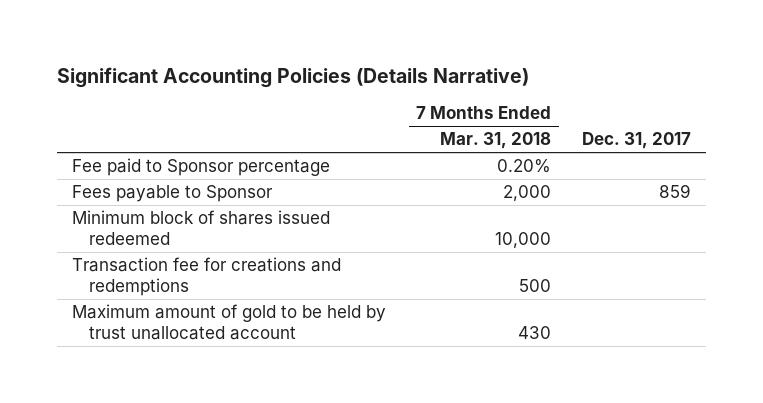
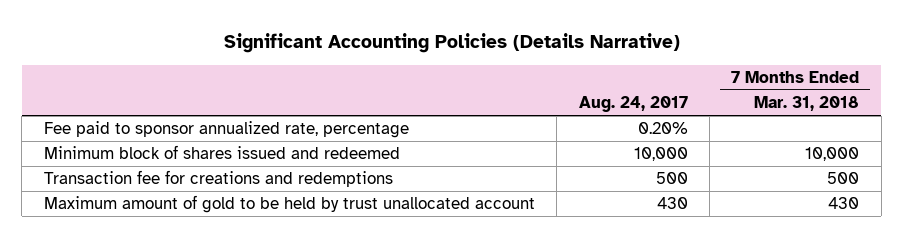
- | 7 Months Ended Mar. 31, 2018 | Dec. 31, 2017
+ | Aug. 24, 2017 | 7 Months Ended Mar. 31, 2018
- Fee paid to Sponsor percentage | 0.20% |
- Fees payable to Sponsor | 2,000 | 859
- Minimum block of shares issued redeemed | 10,000 |
+ Fee paid to sponsor annualized rate, percentage | 0.20% |
+ Minimum block of shares issued and redeemed | 10,000 | 10,000

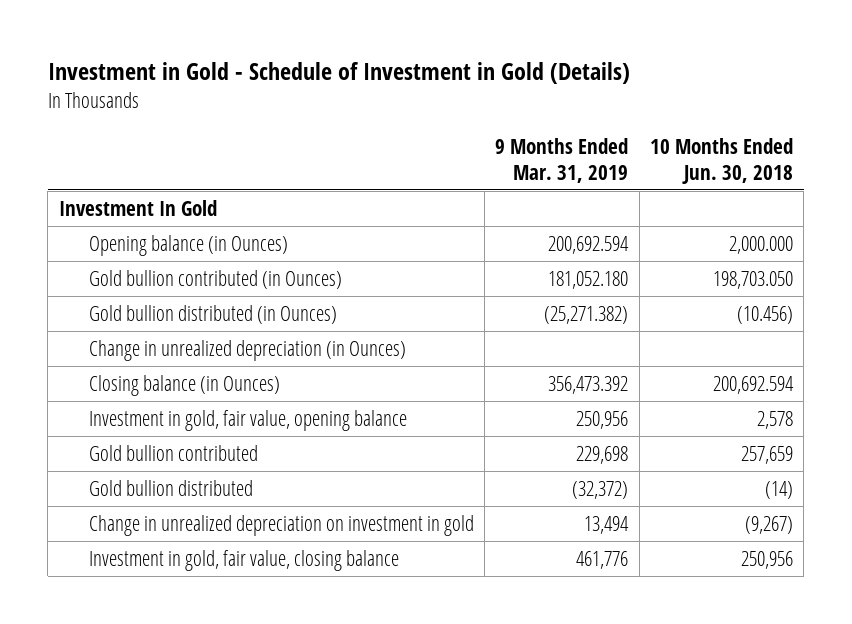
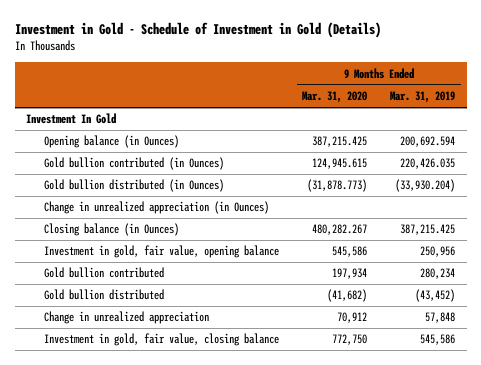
- | 9 Months Ended Mar. 31, 2019 | 10 Months Ended Jun. 30, 2018
+ | 9 Months Ended Mar. 31, 2020 | 9 Months Ended Mar. 31, 2019
- Gold bullion contributed (in Ounces) | 181,052.180 | 198,703.050
- Gold bullion distributed (in Ounces) | (25,271.382) | (10.456)
- Change in unrealized depreciation (in Ounces)
- Closing balance (in Ounces) | 356,473.392 | 200,692.594
+ Gold bullion contributed (in Ounces) | 124,945.615 | 220,426.035
+ Gold bullion distributed (in Ounces) | (31,878.773) | (33,930.204)
+ Change in unrealized appreciation (in Ounces)
+ Closing balance (in Ounces) | 480,282.267 | 387,215.425
- Gold bullion contributed | 229,698 | 257,659
- Gold bullion distributed | (32,372) | (14)
- Change in unrealized depreciation on investment in gold | 13,494 | (9,267)
- Investment in gold, fair value, closing balance | 461,776 | 250,956
+ Gold bullion contributed | 197,934 | 280,234
+ Gold bullion distributed | (41,682) | (43,452)
+ Change in unrealized appreciation | 70,912 | 57,848
+ Investment in gold, fair value, closing balance | 772,750 | 545,586

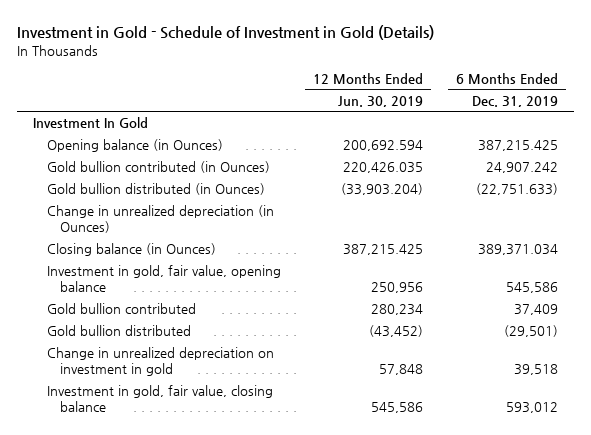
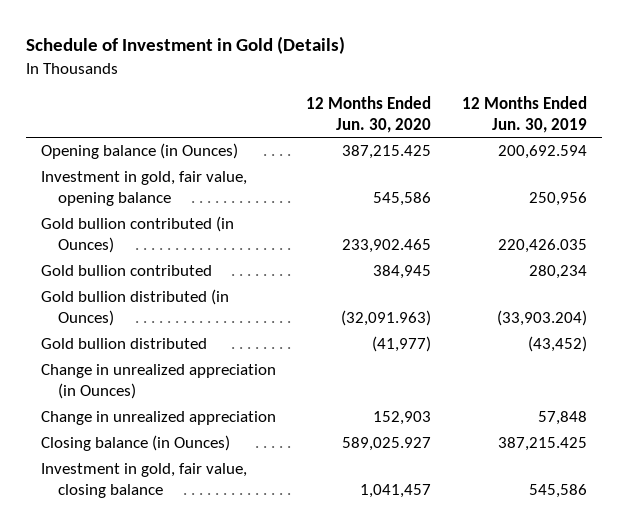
- Investment in Gold - Schedule of Investment in Gold (Details)
+ Schedule of Investment in Gold (Details)
- | 12 Months Ended Jun. 30, 2019 | 6 Months Ended Dec. 31, 2019
+ | 12 Months Ended Jun. 30, 2020 | 12 Months Ended Jun. 30, 2019
- Investment In Gold
- Change in unrealized depreciation (in Ounces)
moved down: Gold bullion contributed (in Ounces) | 233,902.465 | 220,426.035
moved down: Gold bullion distributed (in Ounces) | (32,091.963) | (33,903.204)
- Change in unrealized depreciation on investment in gold | 57,848 | 39,518
+ Change in unrealized appreciation (in Ounces)
+ Change in unrealized appreciation | 152,903 | 57,848
moved down: Closing balance (in Ounces) | 589,025.927 | 387,215.425

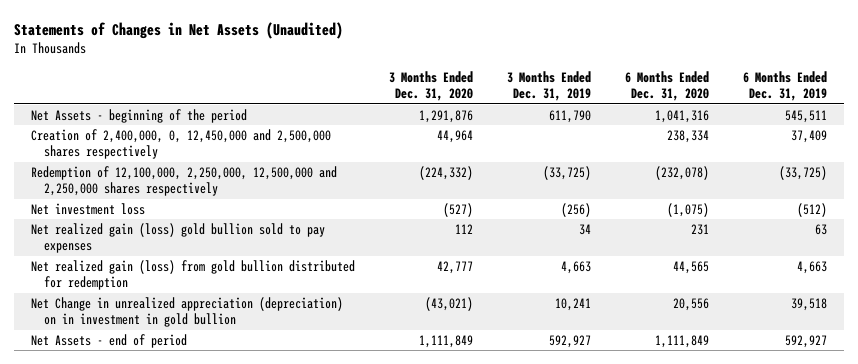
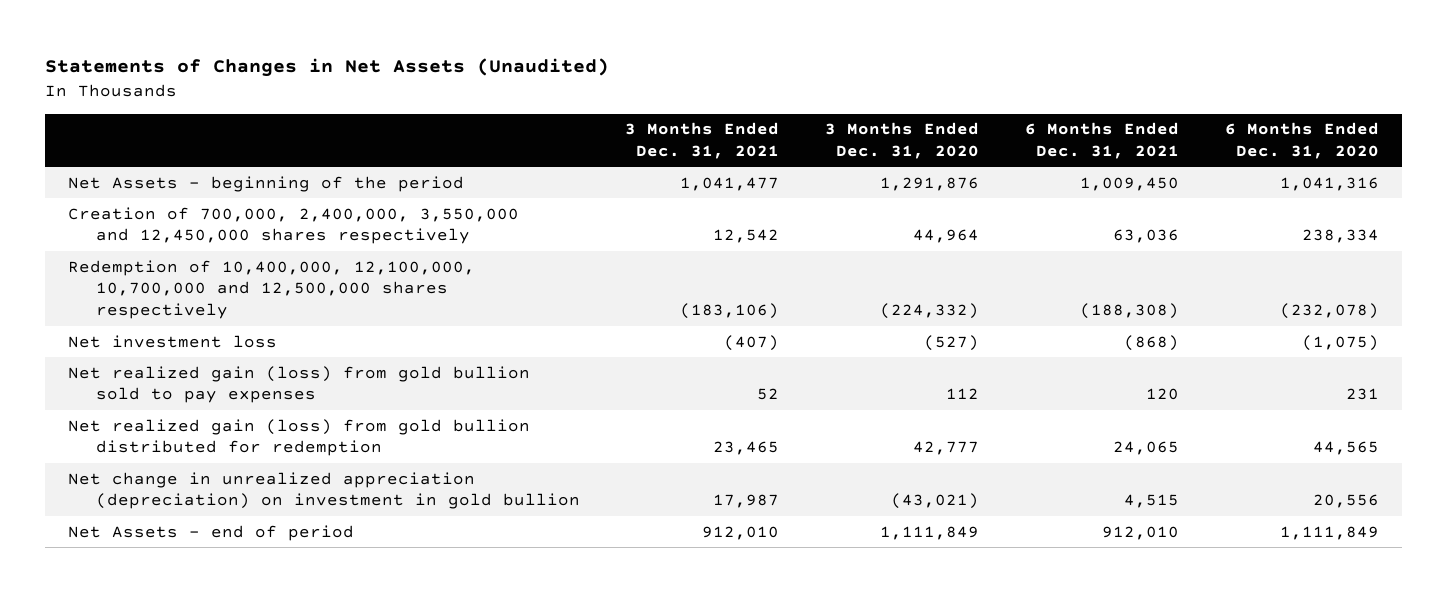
- | 3 Months Ended Dec. 31, 2020 | 3 Months Ended Dec. 31, 2019 | 6 Months Ended Dec. 31, 2020 | 6 Months Ended Dec. 31, 2019
+ | 3 Months Ended Dec. 31, 2021 | 3 Months Ended Dec. 31, 2020 | 6 Months Ended Dec. 31, 2021 | 6 Months Ended Dec. 31, 2020
- Creation of 2,400,000, 0, 12,450,000 and 2,500,000 shares respectively | 44,964 | | 238,334 | 37,409
- Redemption of 12,100,000, 2,250,000, 12,500,000 and 2,250,000 shares respectively | (224,332) | (33,725) | (232,078) | (33,725)
+ Creation of 700,000, 2,400,000, 3,550,000 and 12,450,000 shares respectively | 12,542 | 44,964 | 63,036 | 238,334
+ Redemption of 10,400,000, 12,100,000, 10,700,000 and 12,500,000 shares respectively | (183,106) | (224,332) | (188,308) | (232,078)
- Net realized gain (loss) gold bullion sold to pay expenses | 112 | 34 | 231 | 63
+ Net realized gain (loss) from gold bullion sold to pay expenses | 52 | 112 | 120 | 231
- Net Change in unrealized appreciation (depreciation) on in investment in gold bullion | (43,021) | 10,241 | 20,556 | 39,518
+ Net change in unrealized appreciation (depreciation) on investment in gold bullion | 17,987 | (43,021) | 4,515 | 20,556

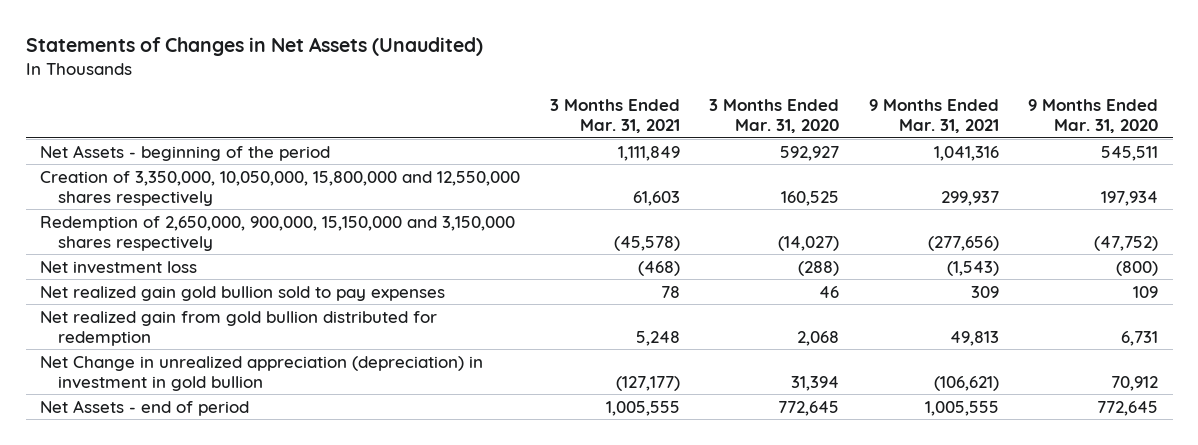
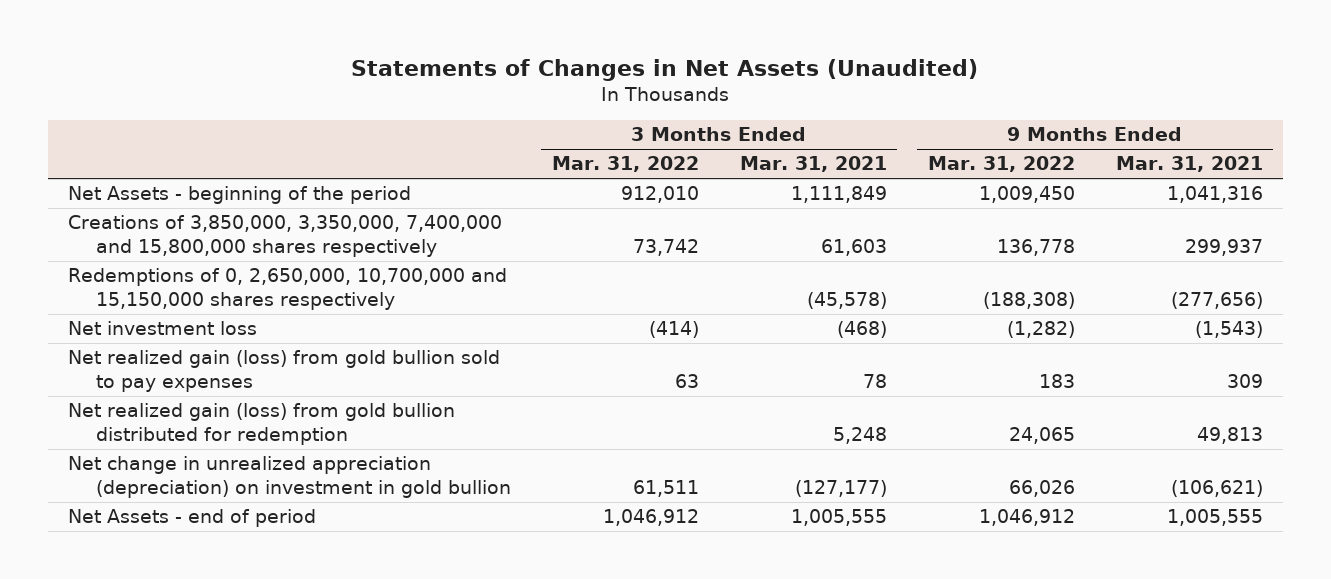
- | 3 Months Ended Mar. 31, 2021 | 3 Months Ended Mar. 31, 2020 | 9 Months Ended Mar. 31, 2021 | 9 Months Ended Mar. 31, 2020
+ | 3 Months Ended Mar. 31, 2022 | 3 Months Ended Mar. 31, 2021 | 9 Months Ended Mar. 31, 2022 | 9 Months Ended Mar. 31, 2021
- Creation of 3,350,000, 10,050,000, 15,800,000 and 12,550,000 shares respectively | 61,603 | 160,525 | 299,937 | 197,934
- Redemption of 2,650,000, 900,000, 15,150,000 and 3,150,000 shares respectively | (45,578) | (14,027) | (277,656) | (47,752)
+ Creations of 3,850,000, 3,350,000, 7,400,000 and 15,800,000 shares respectively | 73,742 | 61,603 | 136,778 | 299,937
+ Redemptions of 0, 2,650,000, 10,700,000 and 15,150,000 shares respectively | | (45,578) | (188,308) | (277,656)
- Net realized gain gold bullion sold to pay expenses | 78 | 46 | 309 | 109
- Net realized gain from gold bullion distributed for redemption | 5,248 | 2,068 | 49,813 | 6,731
- Net Change in unrealized appreciation (depreciation) in investment in gold bullion | (127,177) | 31,394 | (106,621) | 70,912
+ Net realized gain (loss) from gold bullion sold to pay expenses | 63 | 78 | 183 | 309
+ Net realized gain (loss) from gold bullion distributed for redemption | | 5,248 | 24,065 | 49,813
+ Net change in unrealized appreciation (depreciation) on investment in gold bullion | 61,511 | (127,177) | 66,026 | (106,621)

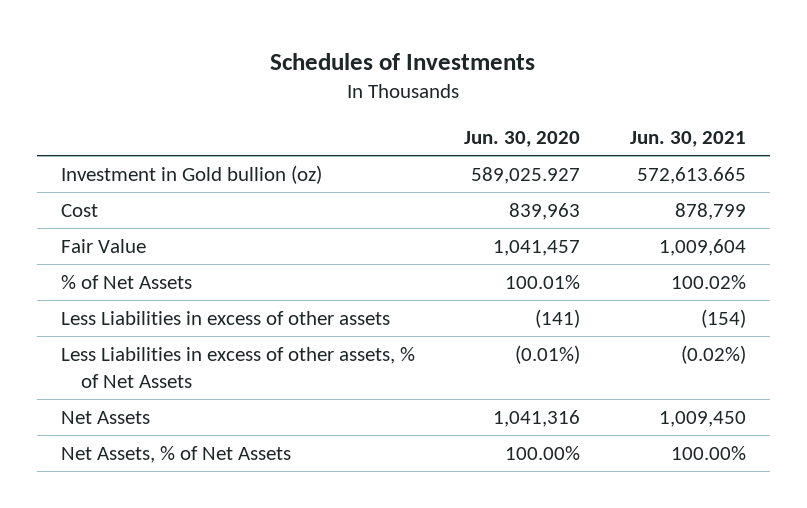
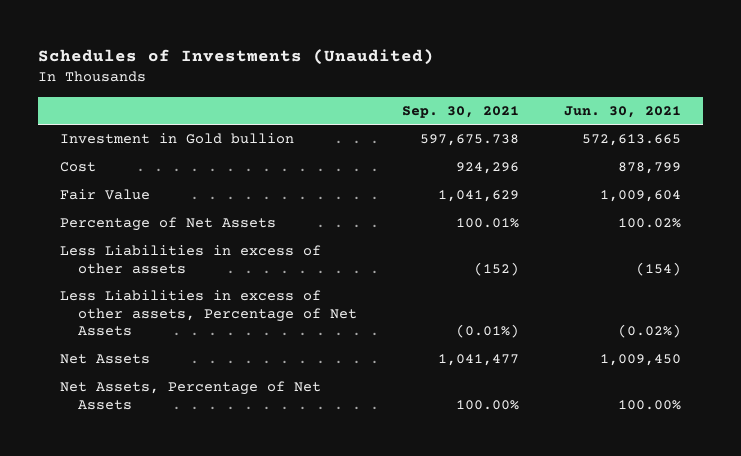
- Schedules of Investments
+ Schedules of Investments (Unaudited)
- | Jun. 30, 2020 | Jun. 30, 2021
+ | Sep. 30, 2021 | Jun. 30, 2021
- Investment in Gold bullion (oz) | 589,025.927 | 572,613.665
+ Investment in Gold bullion | 597,675.738 | 572,613.665
- % of Net Assets | 100.01% | 100.02%
+ Percentage of Net Assets | 100.01% | 100.02%
- Less Liabilities in excess of other assets, % of Net Assets | (0.01%) | (0.02%)
+ Less Liabilities in excess of other assets, Percentage of Net Assets | (0.01%) | (0.02%)
- Net Assets, % of Net Assets | 100.00% | 100.00%
+ Net Assets, Percentage of Net Assets | 100.00% | 100.00%

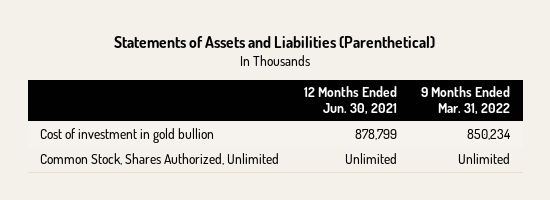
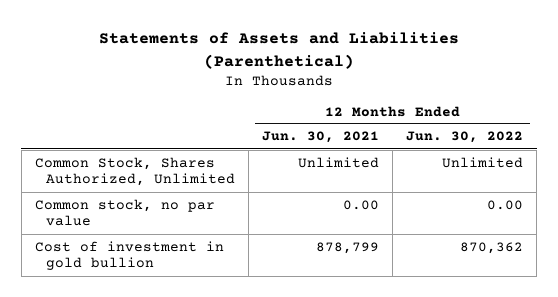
- | 12 Months Ended Jun. 30, 2021 | 9 Months Ended Mar. 31, 2022
+ | 12 Months Ended Jun. 30, 2021 | 12 Months Ended Jun. 30, 2022
+ Common stock, no par value | 0.00 | 0.00
moved down: Cost of investment in gold bullion | 878,799 | 870,362

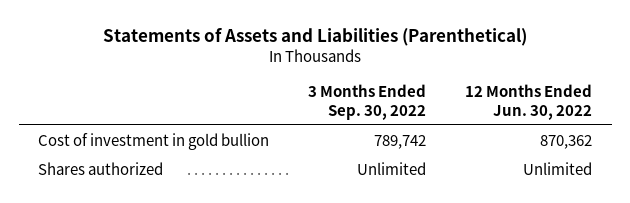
- | 12 Months Ended Jun. 30, 2021 | 12 Months Ended Jun. 30, 2022
+ | 3 Months Ended Sep. 30, 2022 | 12 Months Ended Jun. 30, 2022
- Common Stock, Shares Authorized, Unlimited | Unlimited | Unlimited
- Common stock, no par value | 0.00 | 0.00
+ Shares authorized | Unlimited | Unlimited

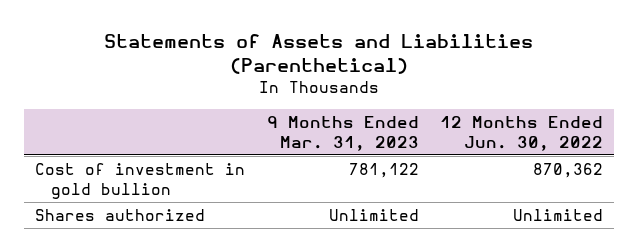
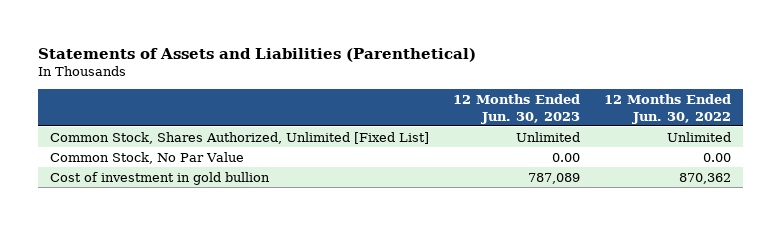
- | 9 Months Ended Mar. 31, 2023 | 12 Months Ended Jun. 30, 2022
+ | 12 Months Ended Jun. 30, 2023 | 12 Months Ended Jun. 30, 2022
+ Common Stock, Shares Authorized, Unlimited [Fixed List] | Unlimited | Unlimited
+ Common Stock, No Par Value | 0.00 | 0.00
- Shares authorized | Unlimited | Unlimited

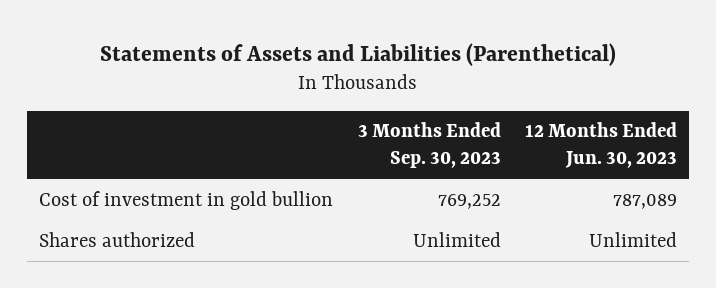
- | 12 Months Ended Jun. 30, 2023 | 12 Months Ended Jun. 30, 2022
+ | 3 Months Ended Sep. 30, 2023 | 12 Months Ended Jun. 30, 2023
- Common Stock, Shares Authorized, Unlimited [Fixed List] | Unlimited | Unlimited
- Common Stock, No Par Value | 0.00 | 0.00
+ Shares authorized | Unlimited | Unlimited

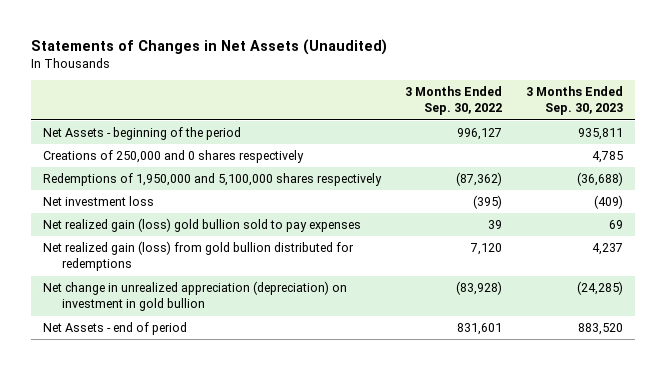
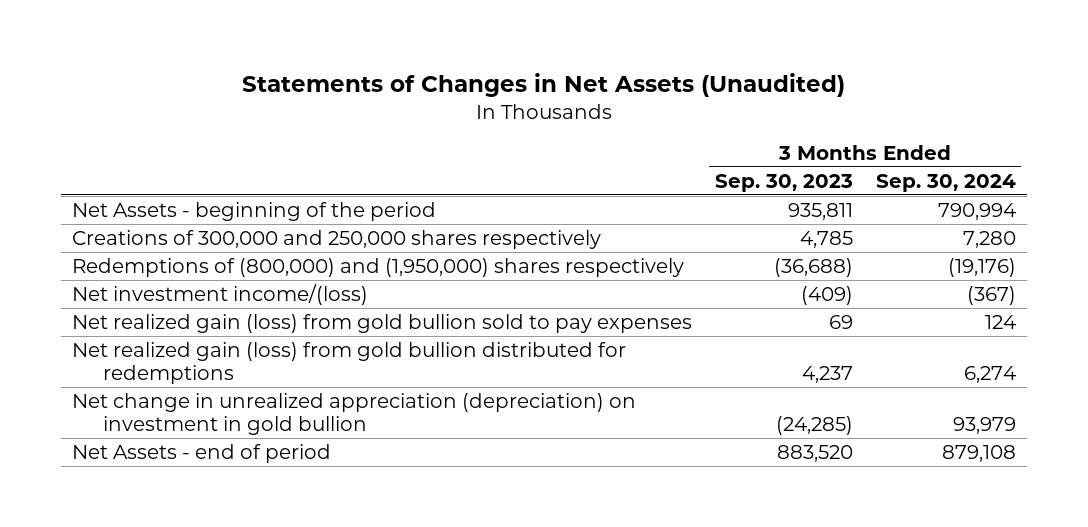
- | 3 Months Ended Sep. 30, 2022 | 3 Months Ended Sep. 30, 2023
+ | 3 Months Ended Sep. 30, 2023 | 3 Months Ended Sep. 30, 2024
- Creations of 250,000 and 0 shares respectively | | 4,785
- Redemptions of 1,950,000 and 5,100,000 shares respectively | (87,362) | (36,688)
- Net investment loss | (395) | (409)
- Net realized gain (loss) gold bullion sold to pay expenses | 39 | 69
+ Creations of 300,000 and 250,000 shares respectively | 4,785 | 7,280
+ Redemptions of (800,000) and (1,950,000) shares respectively | (36,688) | (19,176)
+ Net investment income/(loss) | (409) | (367)
+ Net realized gain (loss) from gold bullion sold to pay expenses | 69 | 124

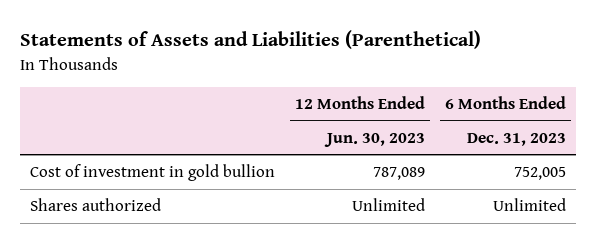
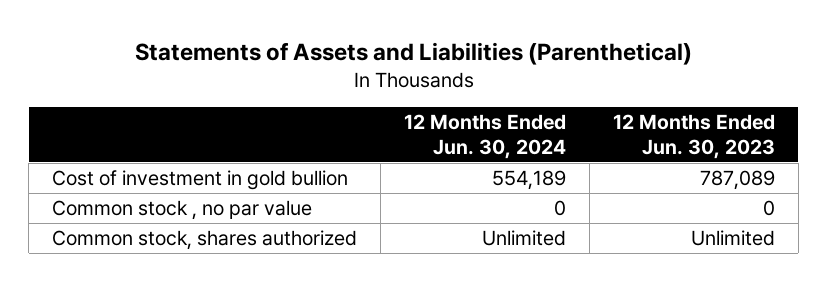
- | 12 Months Ended Jun. 30, 2023 | 6 Months Ended Dec. 31, 2023
+ | 12 Months Ended Jun. 30, 2024 | 12 Months Ended Jun. 30, 2023
- Shares authorized | Unlimited | Unlimited
+ Common stock , no par value | 0 | 0
+ Common stock, shares authorized | Unlimited | Unlimited

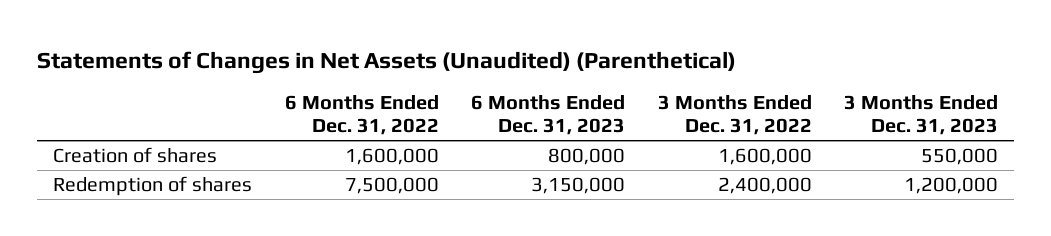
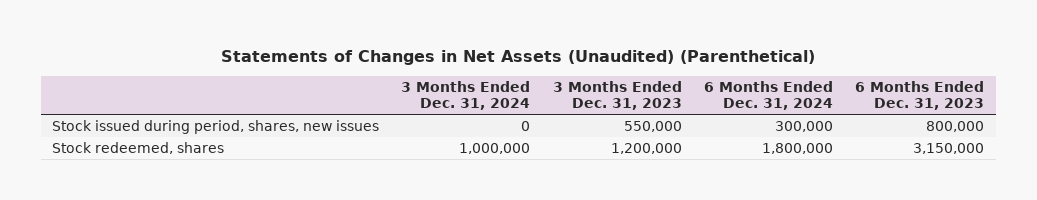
- | 6 Months Ended Dec. 31, 2022 | 6 Months Ended Dec. 31, 2023 | 3 Months Ended Dec. 31, 2022 | 3 Months Ended Dec. 31, 2023
+ | 3 Months Ended Dec. 31, 2024 | 3 Months Ended Dec. 31, 2023 | 6 Months Ended Dec. 31, 2024 | 6 Months Ended Dec. 31, 2023
- Creation of shares | 1,600,000 | 800,000 | 1,600,000 | 550,000
- Redemption of shares | 7,500,000 | 3,150,000 | 2,400,000 | 1,200,000
+ Stock issued during period, shares, new issues | 0 | 550,000 | 300,000 | 800,000
+ Stock redeemed, shares | 1,000,000 | 1,200,000 | 1,800,000 | 3,150,000

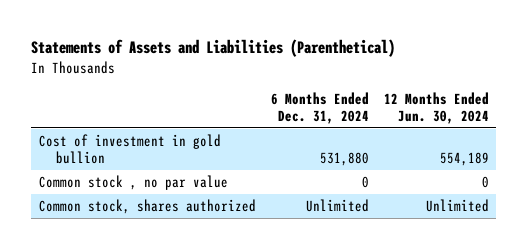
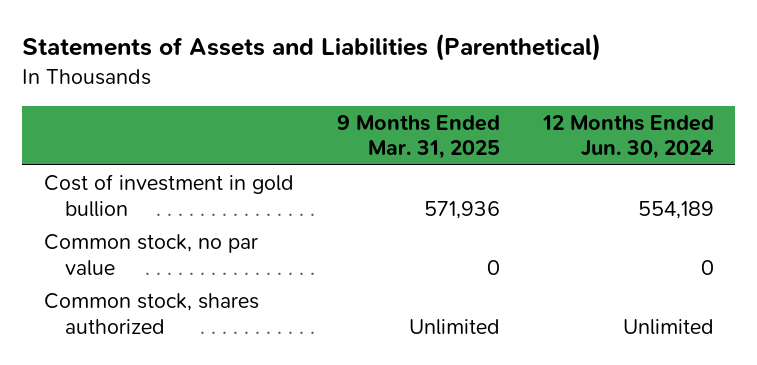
- | 6 Months Ended Dec. 31, 2024 | 12 Months Ended Jun. 30, 2024
+ | 9 Months Ended Mar. 31, 2025 | 12 Months Ended Jun. 30, 2024
- Common stock , no par value | 0 | 0
+ Common stock, no par value | 0 | 0

